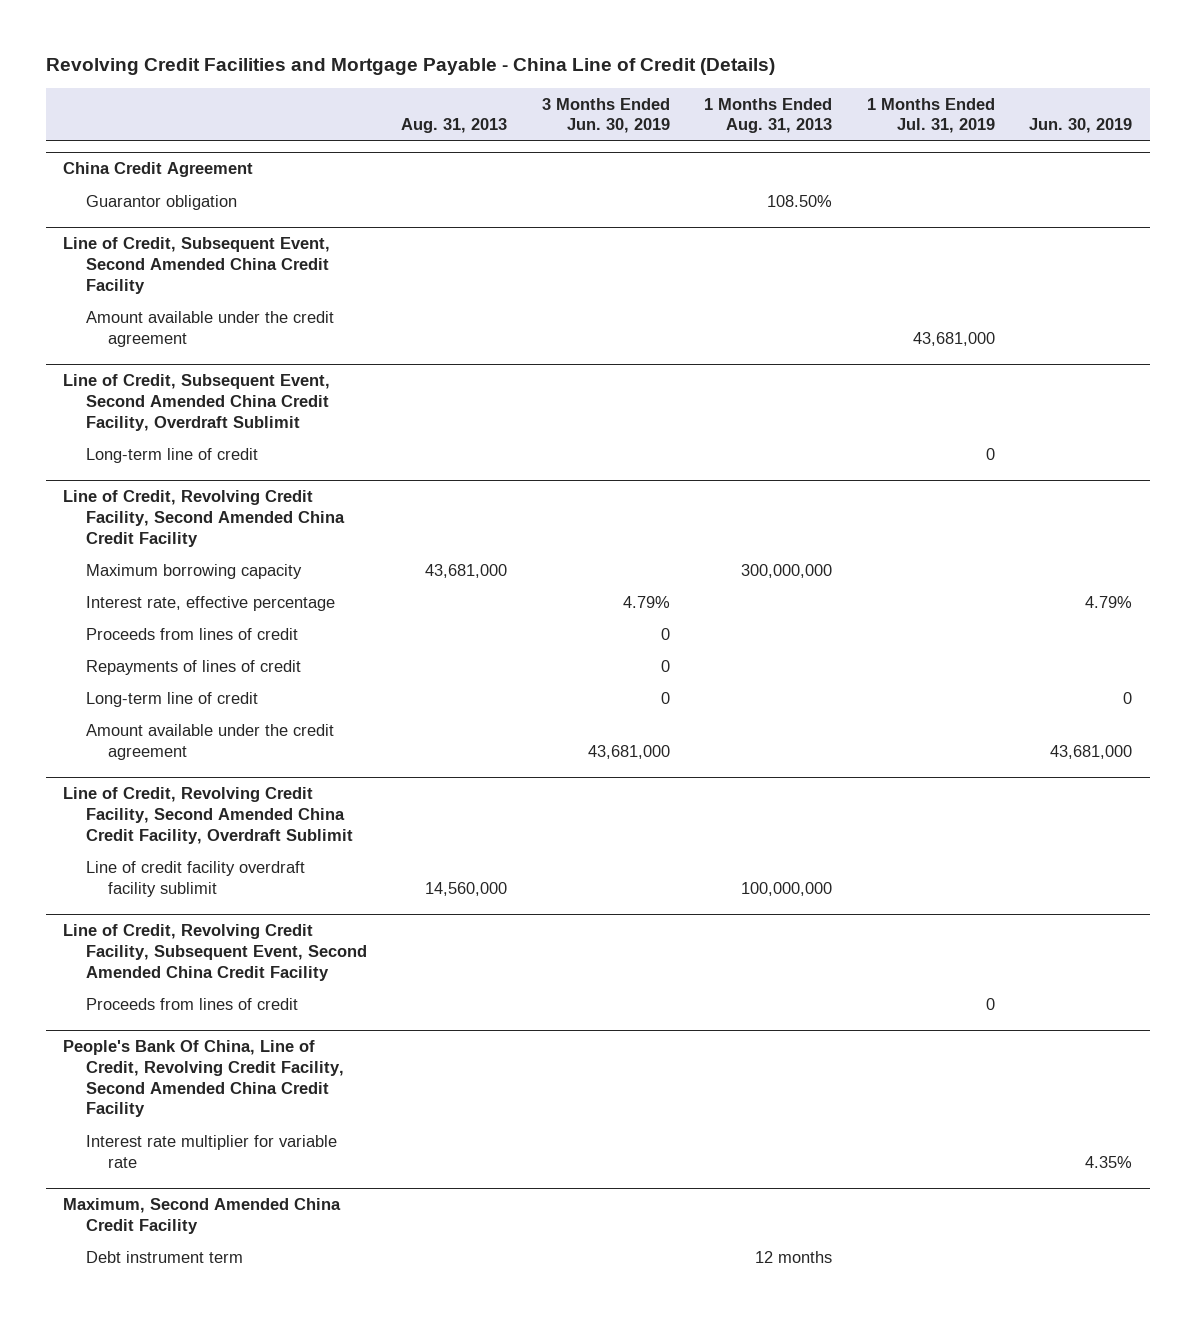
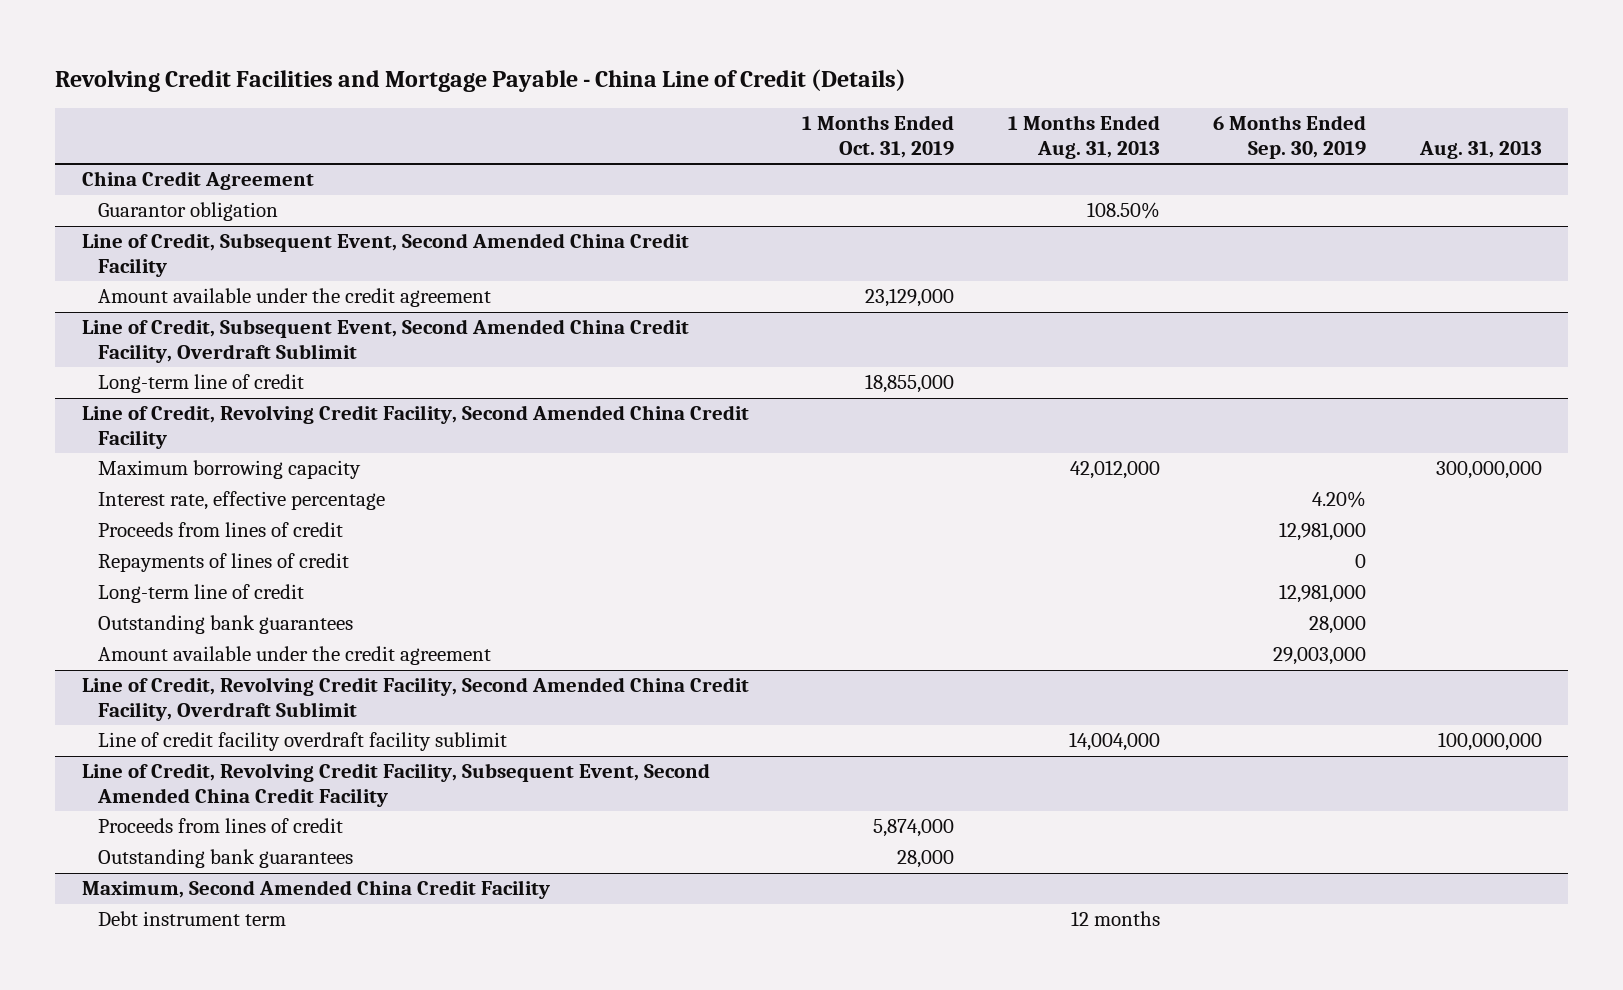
- | Aug. 31, 2013 | 3 Months Ended Jun. 30, 2019 | 1 Months Ended Aug. 31, 2013 | 1 Months Ended Jul. 31, 2019 | Jun. 30, 2019
+ | 1 Months Ended Oct. 31, 2019 | 1 Months Ended Aug. 31, 2013 | 6 Months Ended Sep. 30, 2019 | Aug. 31, 2013
@ Line of Credit, Revolving Credit Facility, Second Amended China Credit Facility
- Maximum borrowing capacity | 43,681,000 | | 300,000,000 | |
+ Maximum borrowing capacity | | 42,012,000 | | 300,000,000
+ Outstanding bank guarantees | | | 28,000 |
@ Line of Credit, Revolving Credit Facility, Second Amended China Credit Facility, Overdraft Sublimit
- Line of credit facility overdraft facility sublimit | 14,560,000 | | 100,000,000 | |
+ Line of credit facility overdraft facility sublimit | | 14,004,000 | | 100,000,000
- People's Bank Of China, Line of Credit, Revolving Credit Facility, Second Amended China Credit Facility
- Interest rate multiplier for variable rate | | | | | 4.35%
@ Line of Credit, Revolving Credit Facility, Subsequent Event, Second Amended China Credit Facility
+ Outstanding bank guarantees | 28,000 | | |

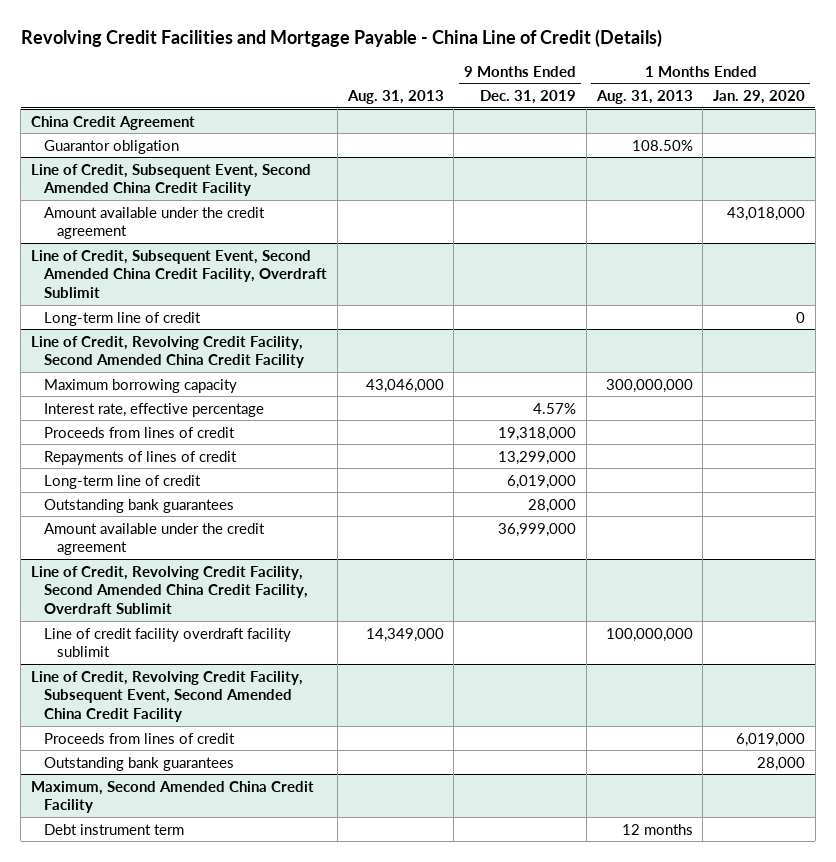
- | 1 Months Ended Oct. 31, 2019 | 1 Months Ended Aug. 31, 2013 | 6 Months Ended Sep. 30, 2019 | Aug. 31, 2013
+ | Aug. 31, 2013 | 9 Months Ended Dec. 31, 2019 | 1 Months Ended Aug. 31, 2013 | 1 Months Ended Jan. 29, 2020
@ Line of Credit, Revolving Credit Facility, Second Amended China Credit Facility
- Maximum borrowing capacity | | 42,012,000 | | 300,000,000
+ Maximum borrowing capacity | 43,046,000 | | 300,000,000 |
@ Line of Credit, Revolving Credit Facility, Second Amended China Credit Facility, Overdraft Sublimit
- Line of credit facility overdraft facility sublimit | | 14,004,000 | | 100,000,000
+ Line of credit facility overdraft facility sublimit | 14,349,000 | | 100,000,000 |

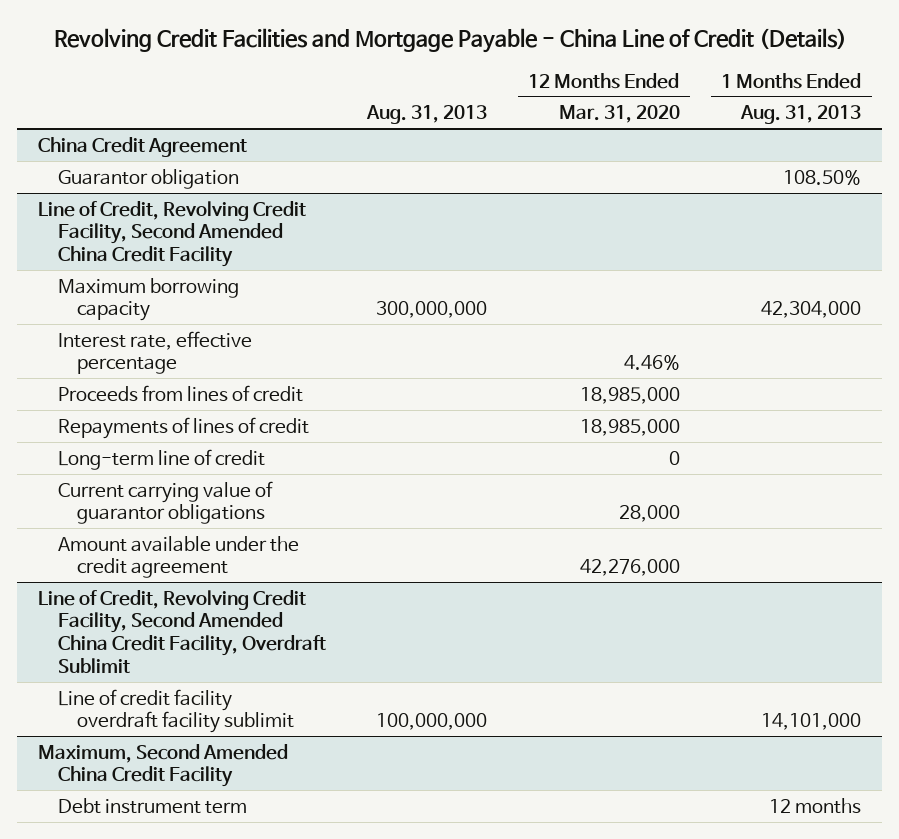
- | Aug. 31, 2013 | 9 Months Ended Dec. 31, 2019 | 1 Months Ended Aug. 31, 2013 | 1 Months Ended Jan. 29, 2020
+ | Aug. 31, 2013 | 12 Months Ended Mar. 31, 2020 | 1 Months Ended Aug. 31, 2013
- Line of Credit, Subsequent Event, Second Amended China Credit Facility
- Amount available under the credit agreement | | | | 43,018,000
- Line of Credit, Subsequent Event, Second Amended China Credit Facility, Overdraft Sublimit
- Long-term line of credit | | | | 0
@ Line of Credit, Revolving Credit Facility, Second Amended China Credit Facility
- Maximum borrowing capacity | 43,046,000 | | 300,000,000 |
+ Maximum borrowing capacity | 300,000,000 | | 42,304,000
- Outstanding bank guarantees | | 28,000 | |
+ Current carrying value of guarantor obligations | | 28,000 |
@ Line of Credit, Revolving Credit Facility, Second Amended China Credit Facility, Overdraft Sublimit
- Line of credit facility overdraft facility sublimit | 14,349,000 | | 100,000,000 |
- Line of Credit, Revolving Credit Facility, Subsequent Event, Second Amended China Credit Facility
- Proceeds from lines of credit | | | | 6,019,000
- Outstanding bank guarantees | | | | 28,000
@ Line of Credit, Revolving Credit Facility, Second Amended China Credit Facility, Overdraft Sublimit
+ Line of credit facility overdraft facility sublimit | 100,000,000 | | 14,101,000

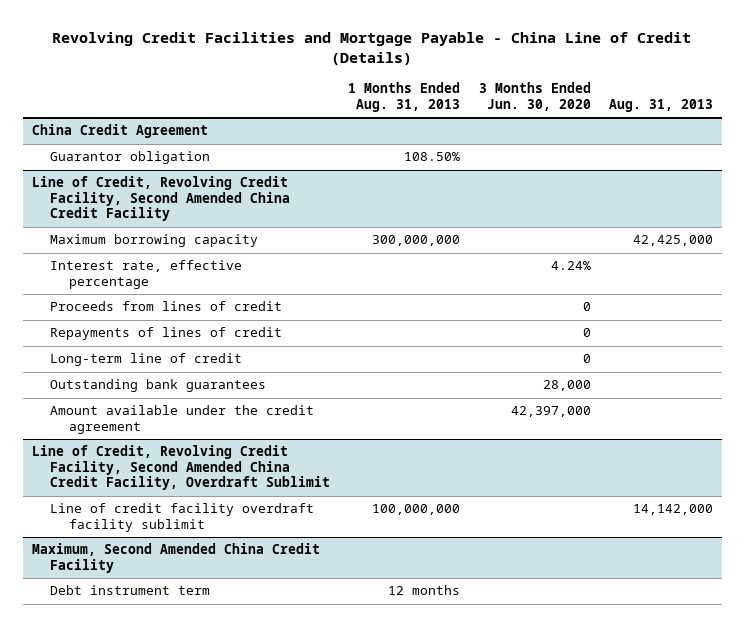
- | Aug. 31, 2013 | 12 Months Ended Mar. 31, 2020 | 1 Months Ended Aug. 31, 2013
+ | 1 Months Ended Aug. 31, 2013 | 3 Months Ended Jun. 30, 2020 | Aug. 31, 2013
@ Line of Credit, Revolving Credit Facility, Second Amended China Credit Facility
- Maximum borrowing capacity | 300,000,000 | | 42,304,000
+ Maximum borrowing capacity | 300,000,000 | | 42,425,000
- Current carrying value of guarantor obligations | | 28,000 |
+ Outstanding bank guarantees | | 28,000 |
@ Line of Credit, Revolving Credit Facility, Second Amended China Credit Facility, Overdraft Sublimit
- Line of credit facility overdraft facility sublimit | 100,000,000 | | 14,101,000
+ Line of credit facility overdraft facility sublimit | 100,000,000 | | 14,142,000

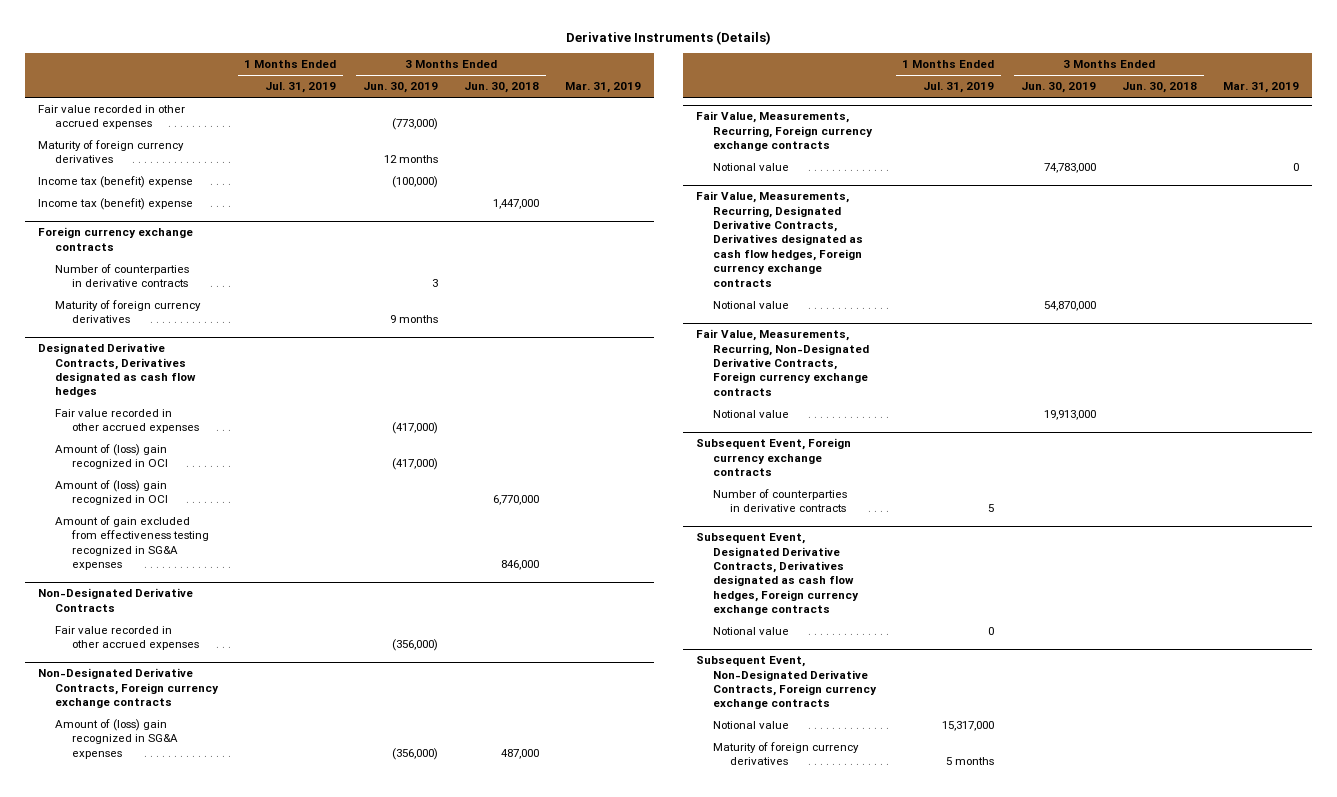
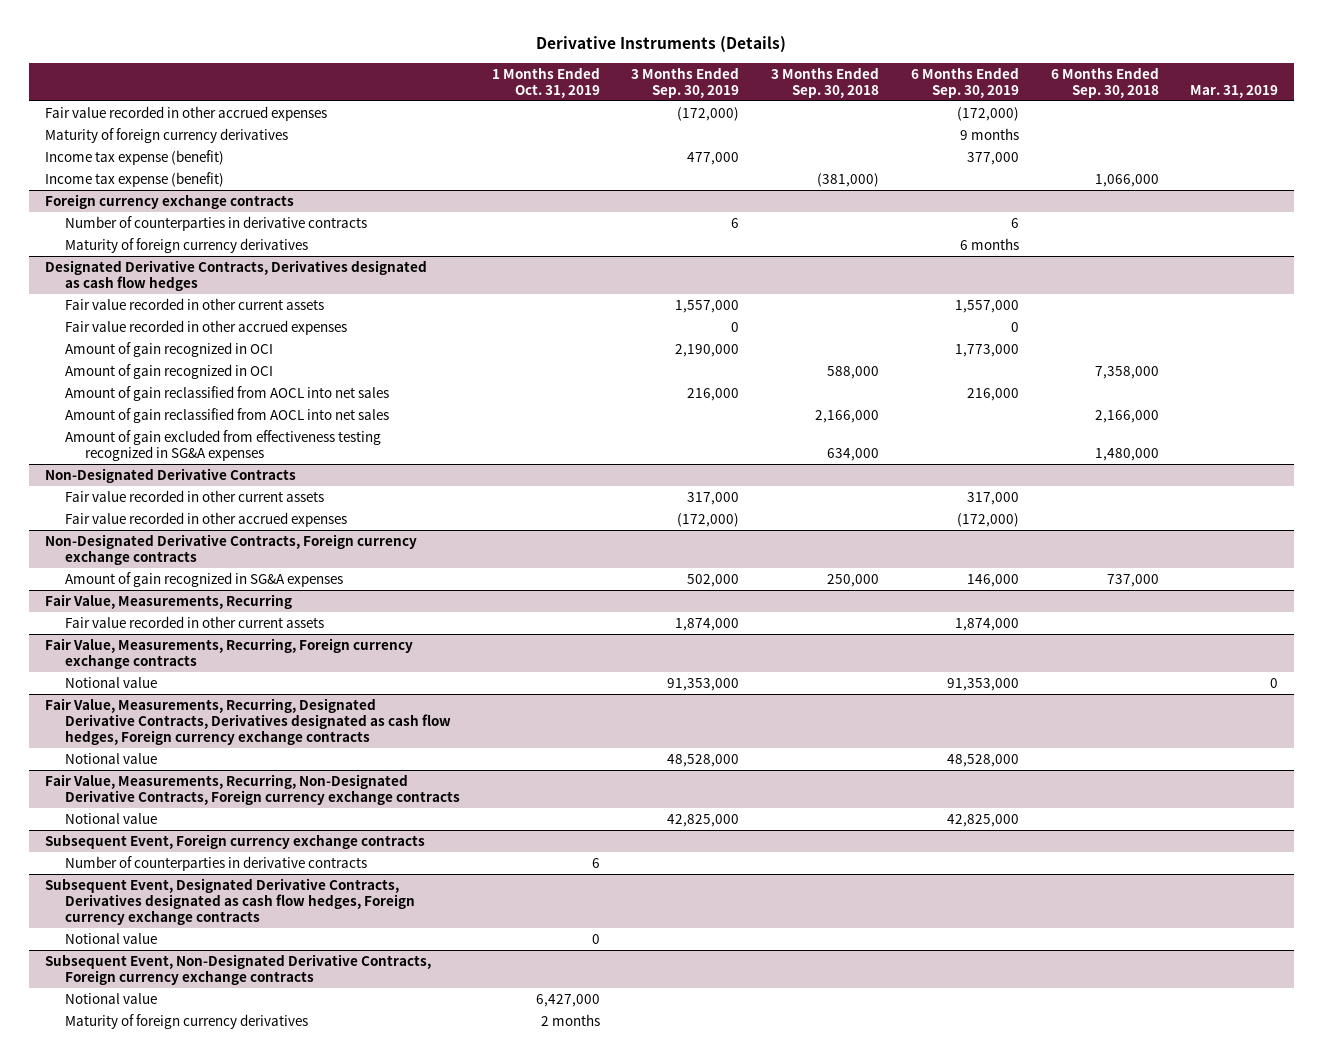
- | 1 Months Ended Jul. 31, 2019 | 3 Months Ended Jun. 30, 2019 | 3 Months Ended Jun. 30, 2018 | Mar. 31, 2019
+ | 1 Months Ended Oct. 31, 2019 | 3 Months Ended Sep. 30, 2019 | 3 Months Ended Sep. 30, 2018 | 6 Months Ended Sep. 30, 2019 | 6 Months Ended Sep. 30, 2018 | Mar. 31, 2019
- Income tax (benefit) expense | | (100,000) | |
- Income tax (benefit) expense | | | 1,447,000 |
+ Income tax expense (benefit) | | 477,000 | | 377,000 | |
+ Income tax expense (benefit) | | | (381,000) | | 1,066,000 |
@ Designated Derivative Contracts, Derivatives designated as cash flow hedges
+ Fair value recorded in other current assets | | 1,557,000 | | 1,557,000 | |
- Amount of (loss) gain recognized in OCI | | (417,000) | |
- Amount of (loss) gain recognized in OCI | | | 6,770,000 |
+ Amount of gain recognized in OCI | | 2,190,000 | | 1,773,000 | |
+ Amount of gain recognized in OCI | | | 588,000 | | 7,358,000 |
+ Amount of gain reclassified from AOCL into net sales | | 216,000 | | 216,000 | |
+ Amount of gain reclassified from AOCL into net sales | | | 2,166,000 | | 2,166,000 |
@ Non-Designated Derivative Contracts
+ Fair value recorded in other current assets | | 317,000 | | 317,000 | |
@ Non-Designated Derivative Contracts, Foreign currency exchange contracts
- Amount of (loss) gain recognized in SG&A expenses | | (356,000) | 487,000 |
+ Amount of gain recognized in SG&A expenses | | 502,000 | 250,000 | 146,000 | 737,000 |
+ Fair Value, Measurements, Recurring
+ Fair value recorded in other current assets | | 1,874,000 | | 1,874,000 | |

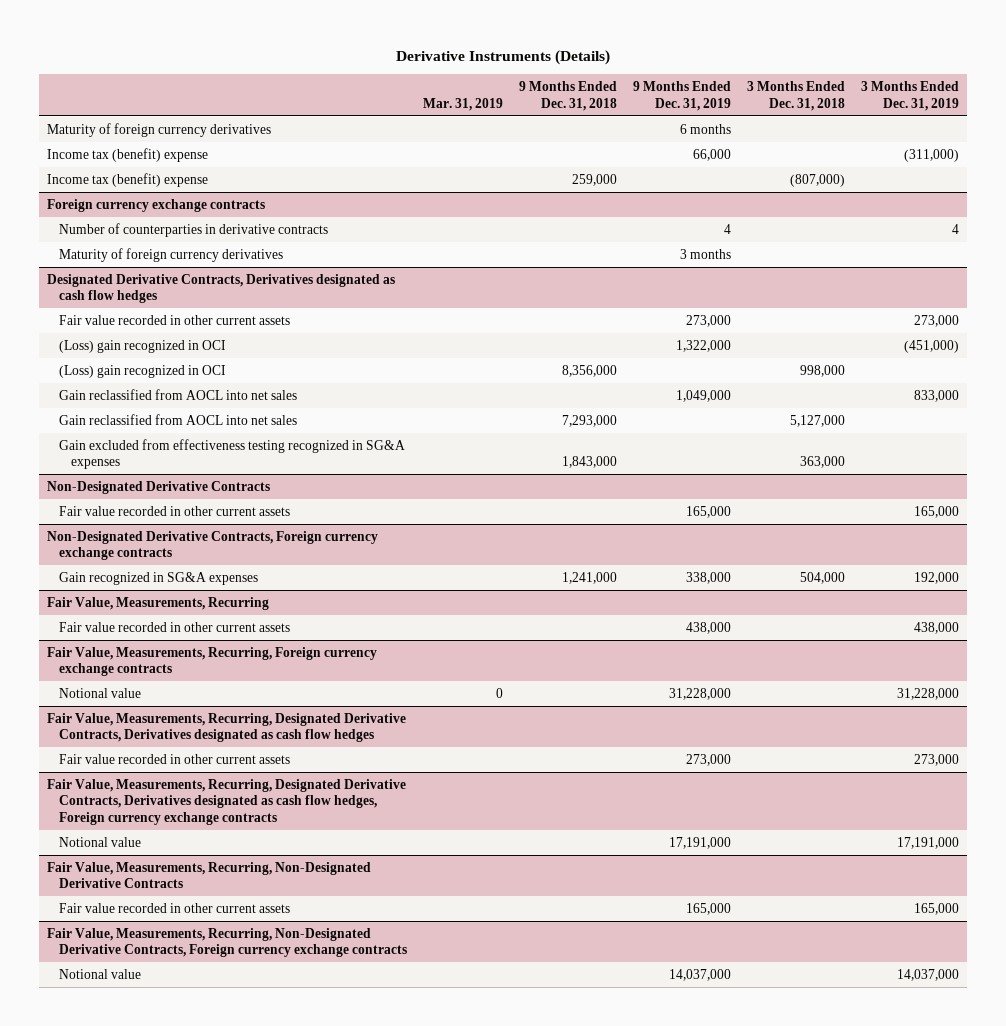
- | 1 Months Ended Oct. 31, 2019 | 3 Months Ended Sep. 30, 2019 | 3 Months Ended Sep. 30, 2018 | 6 Months Ended Sep. 30, 2019 | 6 Months Ended Sep. 30, 2018 | Mar. 31, 2019
+ | Mar. 31, 2019 | 9 Months Ended Dec. 31, 2018 | 9 Months Ended Dec. 31, 2019 | 3 Months Ended Dec. 31, 2018 | 3 Months Ended Dec. 31, 2019
- Fair value recorded in other accrued expenses | | (172,000) | | (172,000) | |
- Income tax expense (benefit) | | 477,000 | | 377,000 | |
- Income tax expense (benefit) | | | (381,000) | | 1,066,000 |
+ Income tax (benefit) expense | | | 66,000 | | (311,000)
+ Income tax (benefit) expense | | 259,000 | | (807,000) |
@ Designated Derivative Contracts, Derivatives designated as cash flow hedges
- Fair value recorded in other accrued expenses | | 0 | | 0 | |
- Amount of gain recognized in OCI | | 2,190,000 | | 1,773,000 | |
- Amount of gain recognized in OCI | | | 588,000 | | 7,358,000 |
- Amount of gain reclassified from AOCL into net sales | | 216,000 | | 216,000 | |
- Amount of gain reclassified from AOCL into net sales | | | 2,166,000 | | 2,166,000 |
- Amount of gain excluded from effectiveness testing recognized in SG&A expenses | | | 634,000 | | 1,480,000 |
+ (Loss) gain recognized in OCI | | | 1,322,000 | | (451,000)
+ (Loss) gain recognized in OCI | | 8,356,000 | | 998,000 |
+ Gain reclassified from AOCL into net sales | | | 1,049,000 | | 833,000
+ Gain reclassified from AOCL into net sales | | 7,293,000 | | 5,127,000 |
+ Gain excluded from effectiveness testing recognized in SG&A expenses | | 1,843,000 | | 363,000 |
@ Non-Designated Derivative Contracts
- Fair value recorded in other accrued expenses | | (172,000) | | (172,000) | |
@ Non-Designated Derivative Contracts, Foreign currency exchange contracts
- Amount of gain recognized in SG&A expenses | | 502,000 | 250,000 | 146,000 | 737,000 |
+ Gain recognized in SG&A expenses | | 1,241,000 | 338,000 | 504,000 | 192,000
+ Fair Value, Measurements, Recurring, Designated Derivative Contracts, Derivatives designated as cash flow hedges
+ Fair value recorded in other current assets | | | 273,000 | | 273,000
+ Fair Value, Measurements, Recurring, Non-Designated Derivative Contracts
+ Fair value recorded in other current assets | | | 165,000 | | 165,000
- Subsequent Event, Foreign currency exchange contracts
- Number of counterparties in derivative contracts | 6 | | | | |
- Subsequent Event, Designated Derivative Contracts, Derivatives designated as cash flow hedges, Foreign currency exchange contracts
- Notional value | 0 | | | | |
- Subsequent Event, Non-Designated Derivative Contracts, Foreign currency exchange contracts
- Notional value | 6,427,000 | | | | |
- Maturity of foreign currency derivatives | 2 months | | | | |

